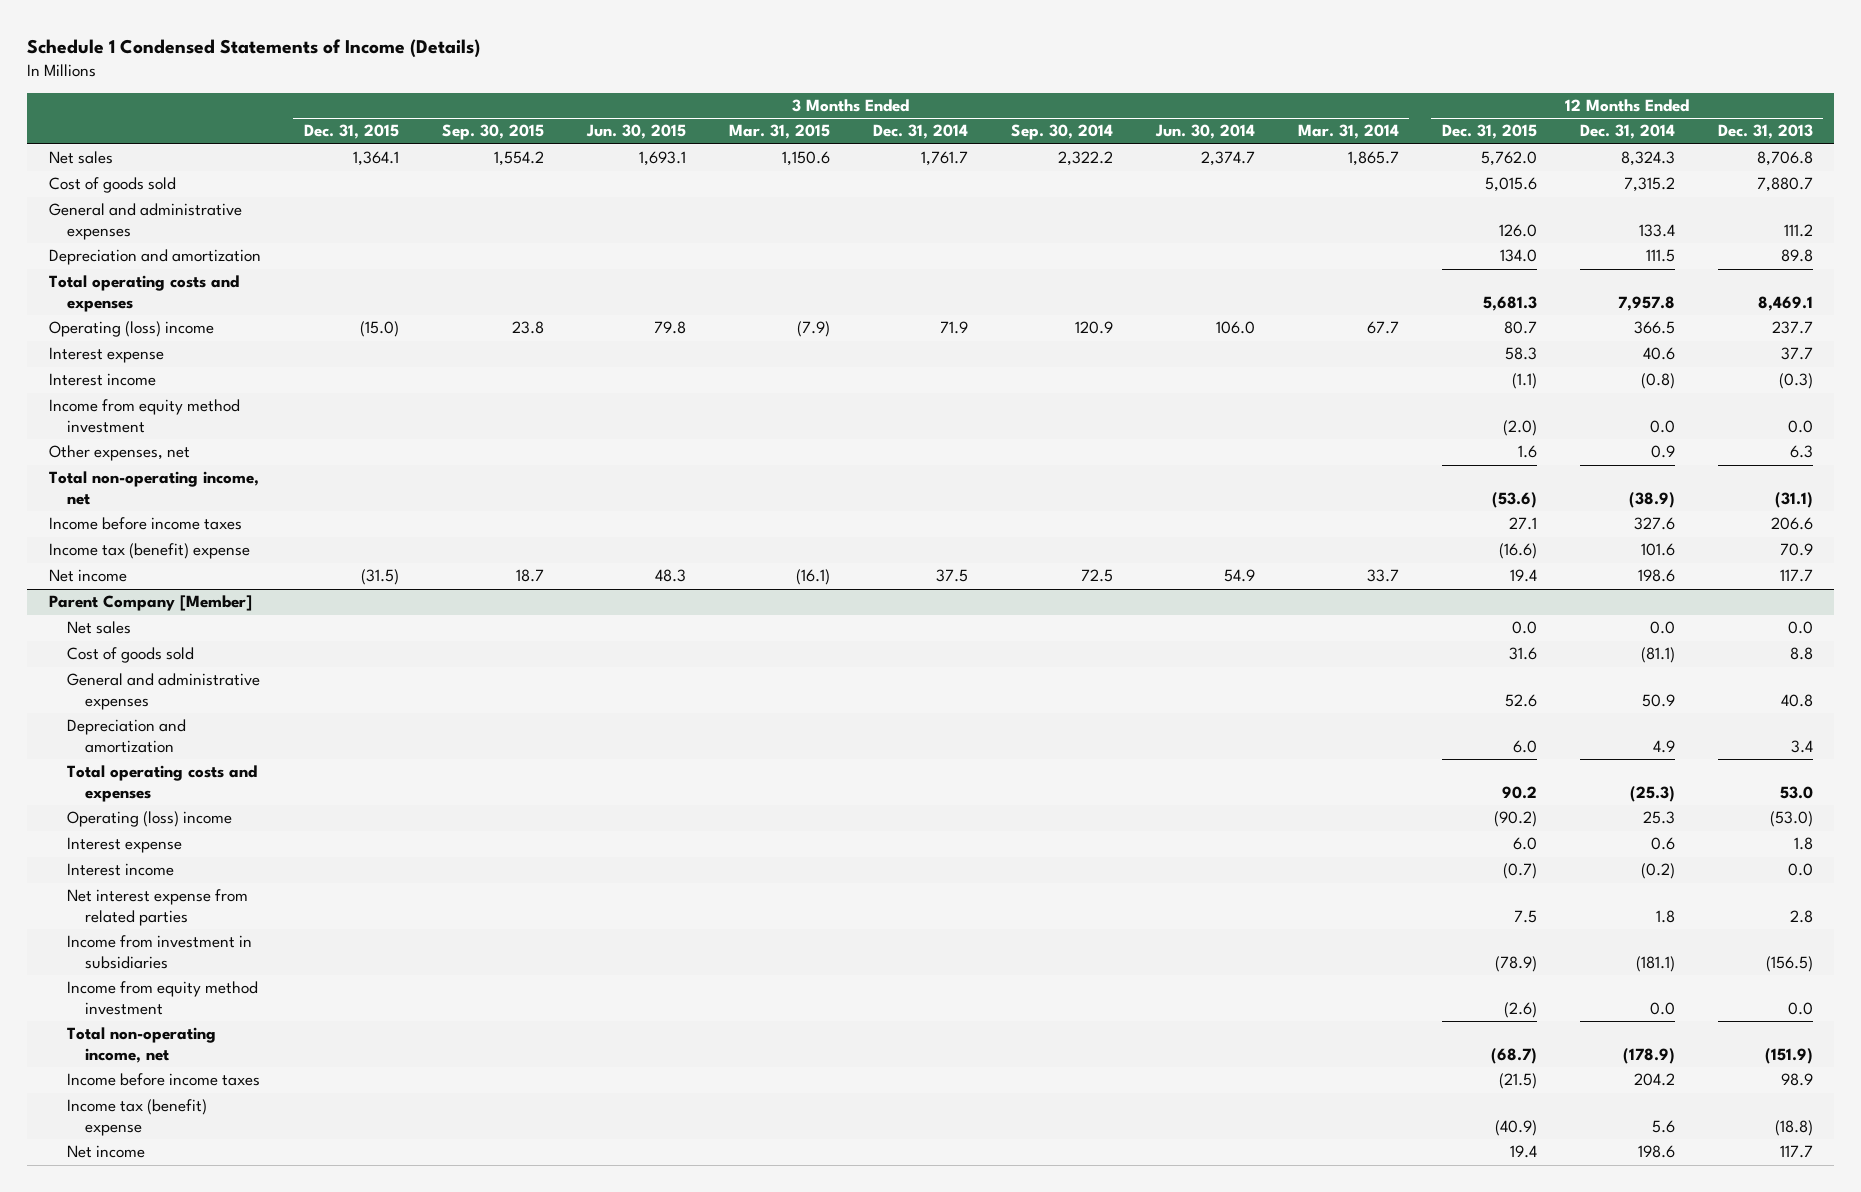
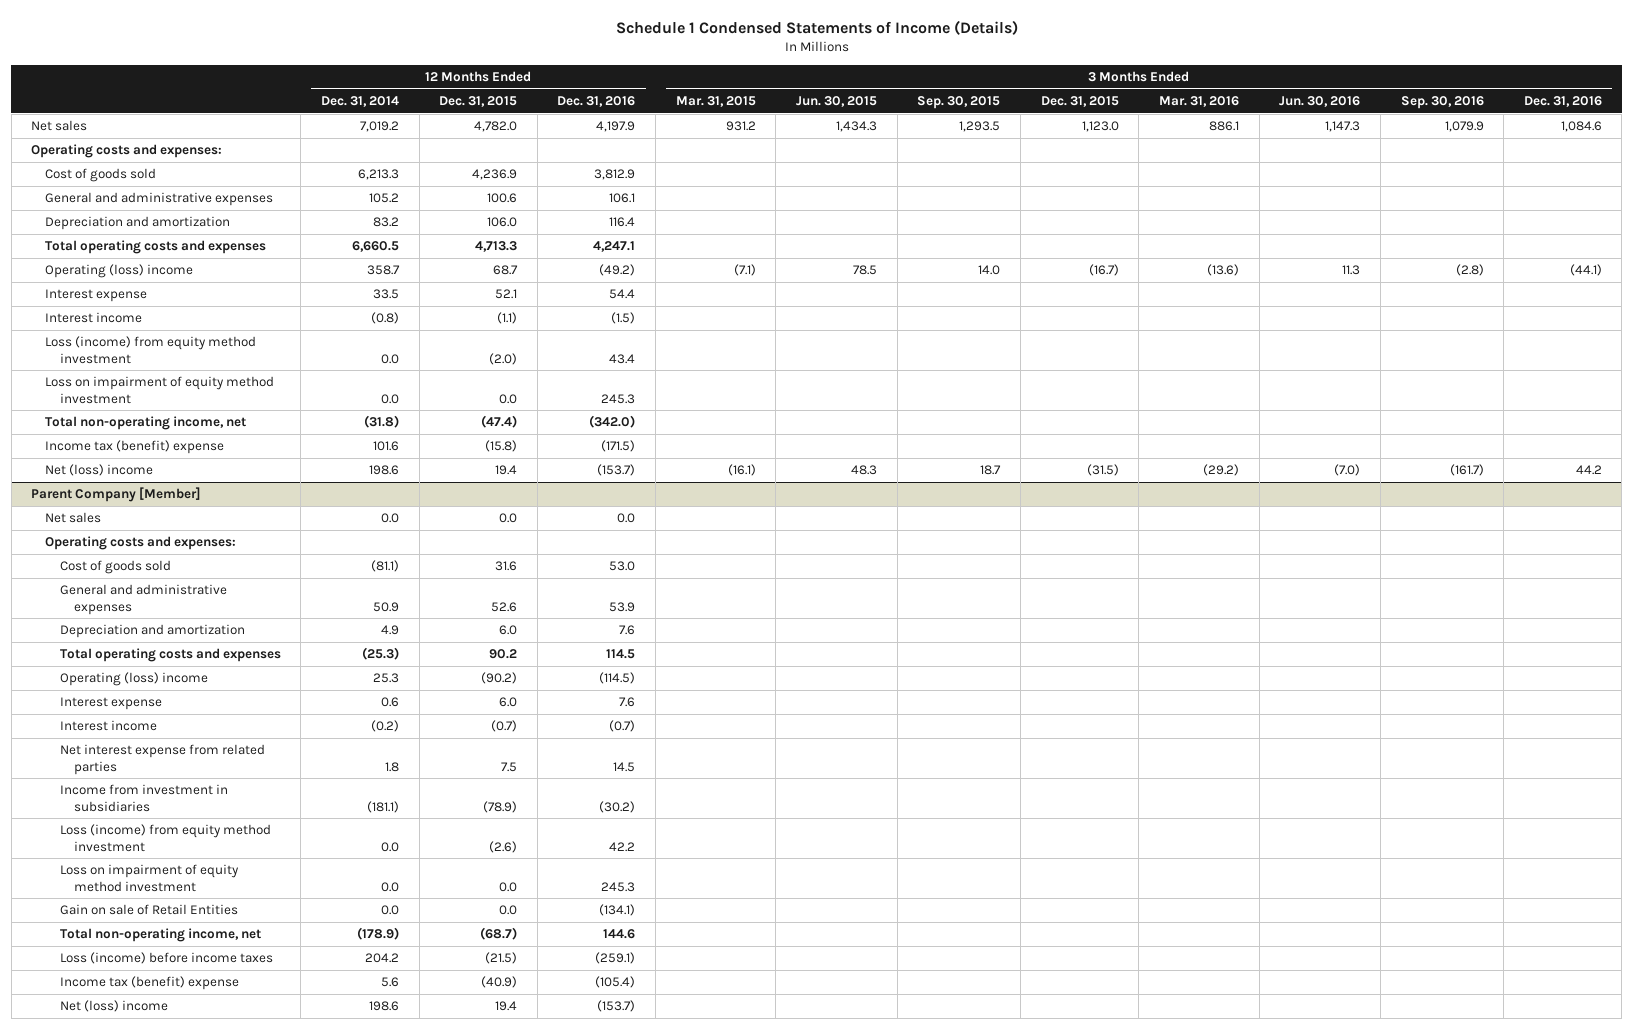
- | 3 Months Ended Dec. 31, 2015 | 3 Months Ended Sep. 30, 2015 | 3 Months Ended Jun. 30, 2015 | 3 Months Ended Mar. 31, 2015 | 3 Months Ended Dec. 31, 2014 | 3 Months Ended Sep. 30, 2014 | 3 Months Ended Jun. 30, 2014 | 3 Months Ended Mar. 31, 2014 | 12 Months Ended Dec. 31, 2015 | 12 Months Ended Dec. 31, 2014 | 12 Months Ended Dec. 31, 2013
+ | 12 Months Ended Dec. 31, 2014 | 12 Months Ended Dec. 31, 2015 | 12 Months Ended Dec. 31, 2016 | 3 Months Ended Mar. 31, 2015 | 3 Months Ended Jun. 30, 2015 | 3 Months Ended Sep. 30, 2015 | 3 Months Ended Dec. 31, 2015 | 3 Months Ended Mar. 31, 2016 | 3 Months Ended Jun. 30, 2016 | 3 Months Ended Sep. 30, 2016 | 3 Months Ended Dec. 31, 2016
- Net sales | 1,364.1 | 1,554.2 | 1,693.1 | 1,150.6 | 1,761.7 | 2,322.2 | 2,374.7 | 1,865.7 | 5,762.0 | 8,324.3 | 8,706.8
- Cost of goods sold | | | | | | | | | 5,015.6 | 7,315.2 | 7,880.7
- General and administrative expenses | | | | | | | | | 126.0 | 133.4 | 111.2
- Depreciation and amortization | | | | | | | | | 134.0 | 111.5 | 89.8
- Total operating costs and expenses | | | | | | | | | 5,681.3 | 7,957.8 | 8,469.1
- Operating (loss) income | (15.0) | 23.8 | 79.8 | (7.9) | 71.9 | 120.9 | 106.0 | 67.7 | 80.7 | 366.5 | 237.7
- Interest expense | | | | | | | | | 58.3 | 40.6 | 37.7
+ Net sales | 7,019.2 | 4,782.0 | 4,197.9 | 931.2 | 1,434.3 | 1,293.5 | 1,123.0 | 886.1 | 1,147.3 | 1,079.9 | 1,084.6
+ Operating costs and expenses:
+ Cost of goods sold | 6,213.3 | 4,236.9 | 3,812.9 | | | | | | | |
+ General and administrative expenses | 105.2 | 100.6 | 106.1 | | | | | | | |
+ Depreciation and amortization | 83.2 | 106.0 | 116.4 | | | | | | | |
+ Total operating costs and expenses | 6,660.5 | 4,713.3 | 4,247.1 | | | | | | | |
+ Operating (loss) income | 358.7 | 68.7 | (49.2) | (7.1) | 78.5 | 14.0 | (16.7) | (13.6) | 11.3 | (2.8) | (44.1)
+ Interest expense | 33.5 | 52.1 | 54.4 | | | | | | | |
- Income from equity method investment | | | | | | | | | (2.0) | 0.0 | 0.0
- Other expenses, net | | | | | | | | | 1.6 | 0.9 | 6.3
- Total non-operating income, net | | | | | | | | | (53.6) | (38.9) | (31.1)
- Income before income taxes | | | | | | | | | 27.1 | 327.6 | 206.6
- Income tax (benefit) expense | | | | | | | | | (16.6) | 101.6 | 70.9
- Net income | (31.5) | 18.7 | 48.3 | (16.1) | 37.5 | 72.5 | 54.9 | 33.7 | 19.4 | 198.6 | 117.7
+ Loss (income) from equity method investment | 0.0 | (2.0) | 43.4 | | | | | | | |
+ Loss on impairment of equity method investment | 0.0 | 0.0 | 245.3 | | | | | | | |
+ Total non-operating income, net | (31.8) | (47.4) | (342.0) | | | | | | | |
+ Income tax (benefit) expense | 101.6 | (15.8) | (171.5) | | | | | | | |
+ Net (loss) income | 198.6 | 19.4 | (153.7) | (16.1) | 48.3 | 18.7 | (31.5) | (29.2) | (7.0) | (161.7) | 44.2
@ Parent Company [Member]
+ Operating costs and expenses:
- Income from equity method investment | | | | | | | | | (2.6) | 0.0 | 0.0
+ Loss (income) from equity method investment | 0.0 | (2.6) | 42.2 | | | | | | | |
+ Loss on impairment of equity method investment | 0.0 | 0.0 | 245.3 | | | | | | | |
+ Gain on sale of Retail Entities | 0.0 | 0.0 | (134.1) | | | | | | | |
- Income before income taxes | | | | | | | | | (21.5) | 204.2 | 98.9
+ Loss (income) before income taxes | 204.2 | (21.5) | (259.1) | | | | | | | |
- Net income | | | | | | | | | 19.4 | 198.6 | 117.7
+ Net (loss) income | 198.6 | 19.4 | (153.7) | | | | | | | |

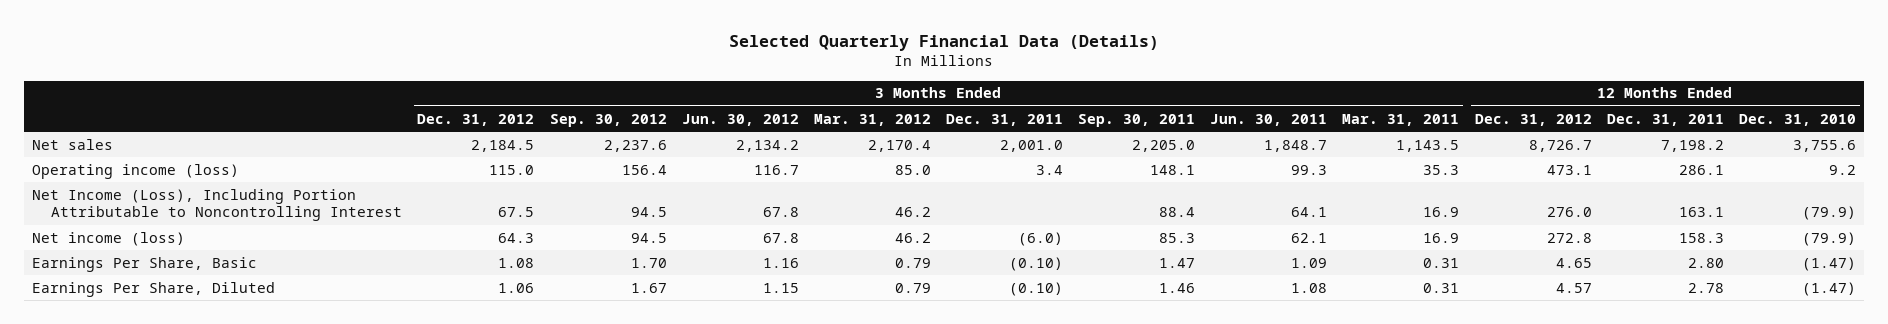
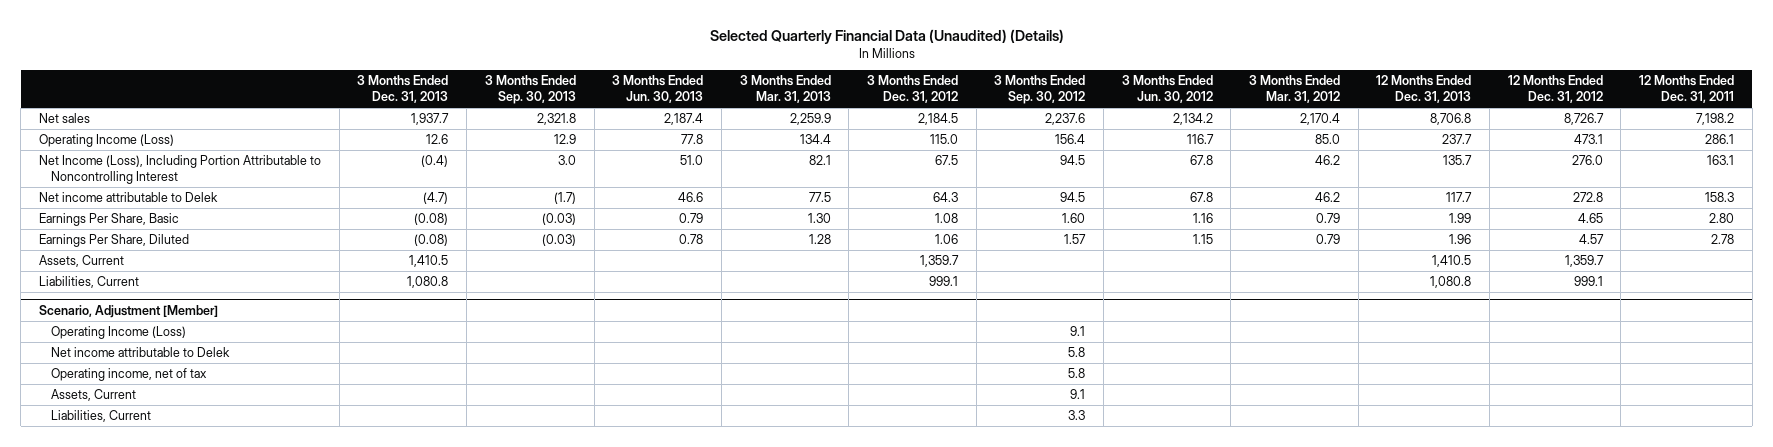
- Selected Quarterly Financial Data (Details)
+ Selected Quarterly Financial Data (Unaudited) (Details)
- | 3 Months Ended Dec. 31, 2012 | 3 Months Ended Sep. 30, 2012 | 3 Months Ended Jun. 30, 2012 | 3 Months Ended Mar. 31, 2012 | 3 Months Ended Dec. 31, 2011 | 3 Months Ended Sep. 30, 2011 | 3 Months Ended Jun. 30, 2011 | 3 Months Ended Mar. 31, 2011 | 12 Months Ended Dec. 31, 2012 | 12 Months Ended Dec. 31, 2011 | 12 Months Ended Dec. 31, 2010
+ | 3 Months Ended Dec. 31, 2013 | 3 Months Ended Sep. 30, 2013 | 3 Months Ended Jun. 30, 2013 | 3 Months Ended Mar. 31, 2013 | 3 Months Ended Dec. 31, 2012 | 3 Months Ended Sep. 30, 2012 | 3 Months Ended Jun. 30, 2012 | 3 Months Ended Mar. 31, 2012 | 12 Months Ended Dec. 31, 2013 | 12 Months Ended Dec. 31, 2012 | 12 Months Ended Dec. 31, 2011
- Operating income (loss) | 115.0 | 156.4 | 116.7 | 85.0 | 3.4 | 148.1 | 99.3 | 35.3 | 473.1 | 286.1 | 9.2
+ Operating Income (Loss) | 12.6 | 12.9 | 77.8 | 134.4 | 115.0 | 156.4 | 116.7 | 85.0 | 237.7 | 473.1 | 286.1
- Net income (loss) | 64.3 | 94.5 | 67.8 | 46.2 | (6.0) | 85.3 | 62.1 | 16.9 | 272.8 | 158.3 | (79.9)
- Earnings Per Share, Basic | 1.08 | 1.70 | 1.16 | 0.79 | (0.10) | 1.47 | 1.09 | 0.31 | 4.65 | 2.80 | (1.47)
- Earnings Per Share, Diluted | 1.06 | 1.67 | 1.15 | 0.79 | (0.10) | 1.46 | 1.08 | 0.31 | 4.57 | 2.78 | (1.47)
+ Net income attributable to Delek | (4.7) | (1.7) | 46.6 | 77.5 | 64.3 | 94.5 | 67.8 | 46.2 | 117.7 | 272.8 | 158.3
+ Earnings Per Share, Basic | (0.08) | (0.03) | 0.79 | 1.30 | 1.08 | 1.60 | 1.16 | 0.79 | 1.99 | 4.65 | 2.80
+ Earnings Per Share, Diluted | (0.08) | (0.03) | 0.78 | 1.28 | 1.06 | 1.57 | 1.15 | 0.79 | 1.96 | 4.57 | 2.78
+ Assets, Current | 1,410.5 | | | | 1,359.7 | | | | 1,410.5 | 1,359.7 |
+ Liabilities, Current | 1,080.8 | | | | 999.1 | | | | 1,080.8 | 999.1 |
+ Scenario, Adjustment [Member]
+ Operating Income (Loss) | | | | | | 9.1 | | | | |
+ Net income attributable to Delek | | | | | | 5.8 | | | | |
+ Operating income, net of tax | | | | | | 5.8 | | | | |
+ Assets, Current | | | | | | 9.1 | | | | |
+ Liabilities, Current | | | | | | 3.3 | | | | |

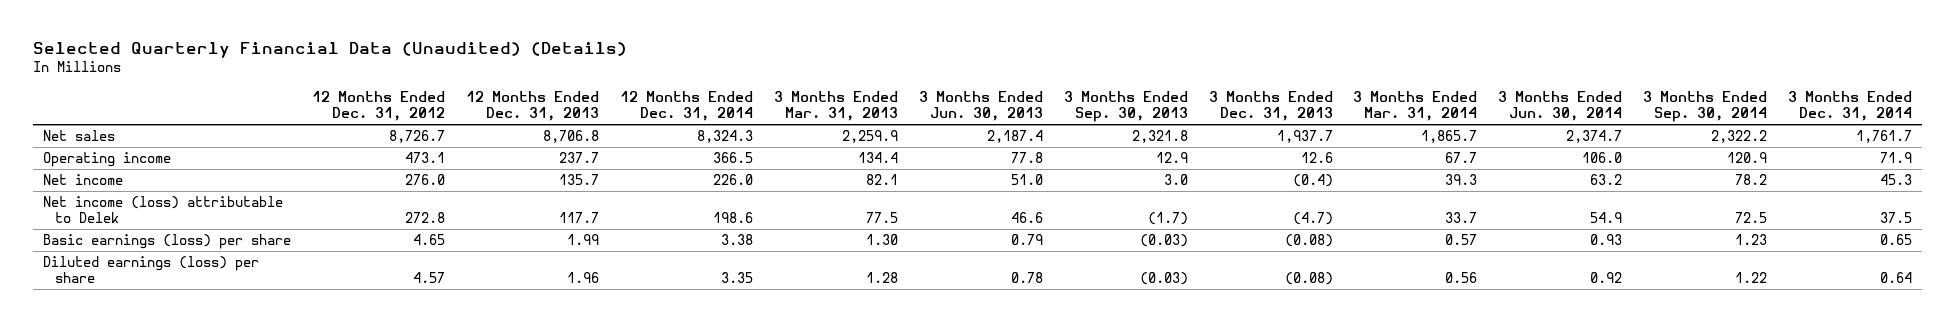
- | 3 Months Ended Dec. 31, 2013 | 3 Months Ended Sep. 30, 2013 | 3 Months Ended Jun. 30, 2013 | 3 Months Ended Mar. 31, 2013 | 3 Months Ended Dec. 31, 2012 | 3 Months Ended Sep. 30, 2012 | 3 Months Ended Jun. 30, 2012 | 3 Months Ended Mar. 31, 2012 | 12 Months Ended Dec. 31, 2013 | 12 Months Ended Dec. 31, 2012 | 12 Months Ended Dec. 31, 2011
+ | 12 Months Ended Dec. 31, 2012 | 12 Months Ended Dec. 31, 2013 | 12 Months Ended Dec. 31, 2014 | 3 Months Ended Mar. 31, 2013 | 3 Months Ended Jun. 30, 2013 | 3 Months Ended Sep. 30, 2013 | 3 Months Ended Dec. 31, 2013 | 3 Months Ended Mar. 31, 2014 | 3 Months Ended Jun. 30, 2014 | 3 Months Ended Sep. 30, 2014 | 3 Months Ended Dec. 31, 2014
- Operating Income (Loss) | 12.6 | 12.9 | 77.8 | 134.4 | 115.0 | 156.4 | 116.7 | 85.0 | 237.7 | 473.1 | 286.1
- Net Income (Loss), Including Portion Attributable to Noncontrolling Interest | (0.4) | 3.0 | 51.0 | 82.1 | 67.5 | 94.5 | 67.8 | 46.2 | 135.7 | 276.0 | 163.1
- Net income attributable to Delek | (4.7) | (1.7) | 46.6 | 77.5 | 64.3 | 94.5 | 67.8 | 46.2 | 117.7 | 272.8 | 158.3
- Earnings Per Share, Basic | (0.08) | (0.03) | 0.79 | 1.30 | 1.08 | 1.60 | 1.16 | 0.79 | 1.99 | 4.65 | 2.80
- Earnings Per Share, Diluted | (0.08) | (0.03) | 0.78 | 1.28 | 1.06 | 1.57 | 1.15 | 0.79 | 1.96 | 4.57 | 2.78
- Assets, Current | 1,410.5 | | | | 1,359.7 | | | | 1,410.5 | 1,359.7 |
- Liabilities, Current | 1,080.8 | | | | 999.1 | | | | 1,080.8 | 999.1 |
- Scenario, Adjustment [Member]
- Operating Income (Loss) | | | | | | 9.1 | | | | |
- Net income attributable to Delek | | | | | | 5.8 | | | | |
- Operating income, net of tax | | | | | | 5.8 | | | | |
- Assets, Current | | | | | | 9.1 | | | | |
- Liabilities, Current | | | | | | 3.3 | | | | |
+ Operating income | 473.1 | 237.7 | 366.5 | 134.4 | 77.8 | 12.9 | 12.6 | 67.7 | 106.0 | 120.9 | 71.9
+ Net income | 276.0 | 135.7 | 226.0 | 82.1 | 51.0 | 3.0 | (0.4) | 39.3 | 63.2 | 78.2 | 45.3
+ Net income (loss) attributable to Delek | 272.8 | 117.7 | 198.6 | 77.5 | 46.6 | (1.7) | (4.7) | 33.7 | 54.9 | 72.5 | 37.5
+ Basic earnings (loss) per share | 4.65 | 1.99 | 3.38 | 1.30 | 0.79 | (0.03) | (0.08) | 0.57 | 0.93 | 1.23 | 0.65
+ Diluted earnings (loss) per share | 4.57 | 1.96 | 3.35 | 1.28 | 0.78 | (0.03) | (0.08) | 0.56 | 0.92 | 1.22 | 0.64

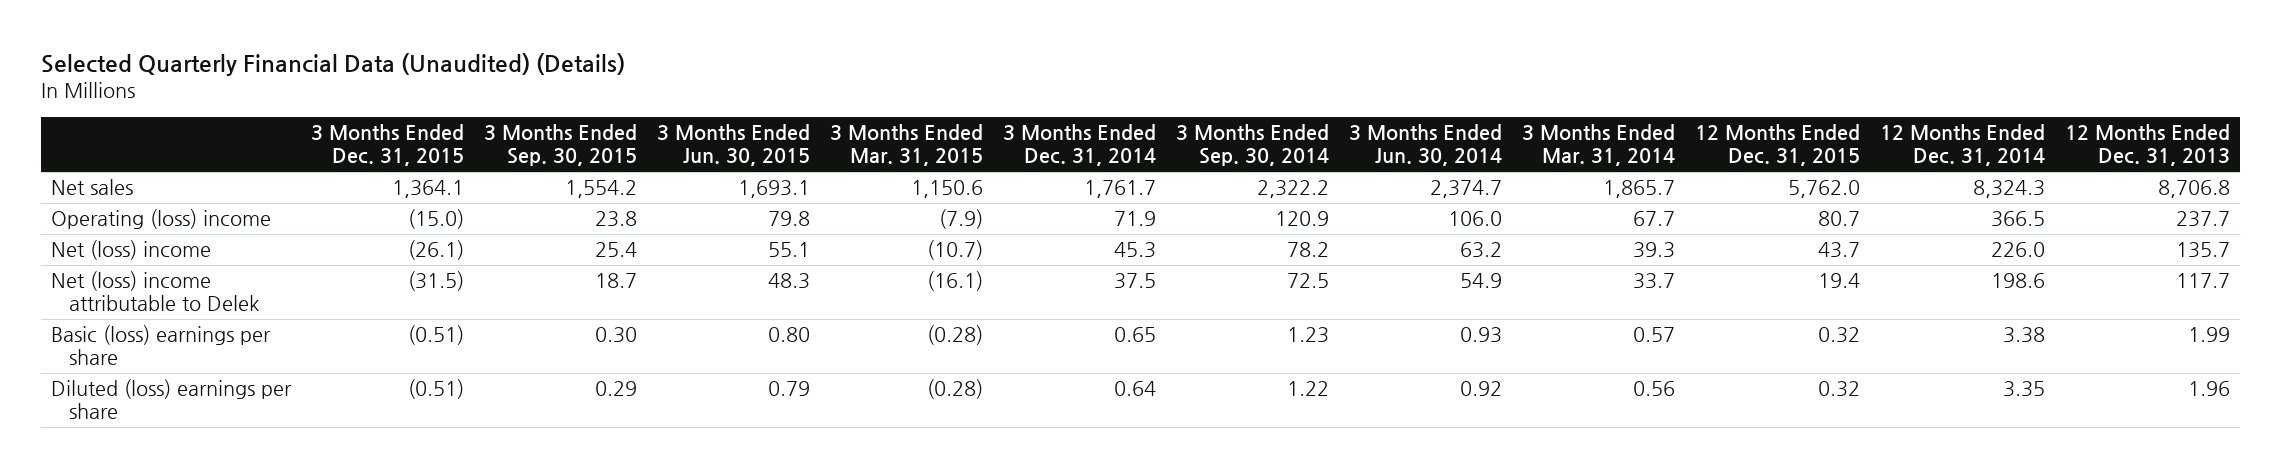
- | 12 Months Ended Dec. 31, 2012 | 12 Months Ended Dec. 31, 2013 | 12 Months Ended Dec. 31, 2014 | 3 Months Ended Mar. 31, 2013 | 3 Months Ended Jun. 30, 2013 | 3 Months Ended Sep. 30, 2013 | 3 Months Ended Dec. 31, 2013 | 3 Months Ended Mar. 31, 2014 | 3 Months Ended Jun. 30, 2014 | 3 Months Ended Sep. 30, 2014 | 3 Months Ended Dec. 31, 2014
+ | 3 Months Ended Dec. 31, 2015 | 3 Months Ended Sep. 30, 2015 | 3 Months Ended Jun. 30, 2015 | 3 Months Ended Mar. 31, 2015 | 3 Months Ended Dec. 31, 2014 | 3 Months Ended Sep. 30, 2014 | 3 Months Ended Jun. 30, 2014 | 3 Months Ended Mar. 31, 2014 | 12 Months Ended Dec. 31, 2015 | 12 Months Ended Dec. 31, 2014 | 12 Months Ended Dec. 31, 2013
- Operating income | 473.1 | 237.7 | 366.5 | 134.4 | 77.8 | 12.9 | 12.6 | 67.7 | 106.0 | 120.9 | 71.9
- Net income | 276.0 | 135.7 | 226.0 | 82.1 | 51.0 | 3.0 | (0.4) | 39.3 | 63.2 | 78.2 | 45.3
- Net income (loss) attributable to Delek | 272.8 | 117.7 | 198.6 | 77.5 | 46.6 | (1.7) | (4.7) | 33.7 | 54.9 | 72.5 | 37.5
- Basic earnings (loss) per share | 4.65 | 1.99 | 3.38 | 1.30 | 0.79 | (0.03) | (0.08) | 0.57 | 0.93 | 1.23 | 0.65
- Diluted earnings (loss) per share | 4.57 | 1.96 | 3.35 | 1.28 | 0.78 | (0.03) | (0.08) | 0.56 | 0.92 | 1.22 | 0.64
+ Operating (loss) income | (15.0) | 23.8 | 79.8 | (7.9) | 71.9 | 120.9 | 106.0 | 67.7 | 80.7 | 366.5 | 237.7
+ Net (loss) income | (26.1) | 25.4 | 55.1 | (10.7) | 45.3 | 78.2 | 63.2 | 39.3 | 43.7 | 226.0 | 135.7
+ Net (loss) income attributable to Delek | (31.5) | 18.7 | 48.3 | (16.1) | 37.5 | 72.5 | 54.9 | 33.7 | 19.4 | 198.6 | 117.7
+ Basic (loss) earnings per share | (0.51) | 0.30 | 0.80 | (0.28) | 0.65 | 1.23 | 0.93 | 0.57 | 0.32 | 3.38 | 1.99
+ Diluted (loss) earnings per share | (0.51) | 0.29 | 0.79 | (0.28) | 0.64 | 1.22 | 0.92 | 0.56 | 0.32 | 3.35 | 1.96

